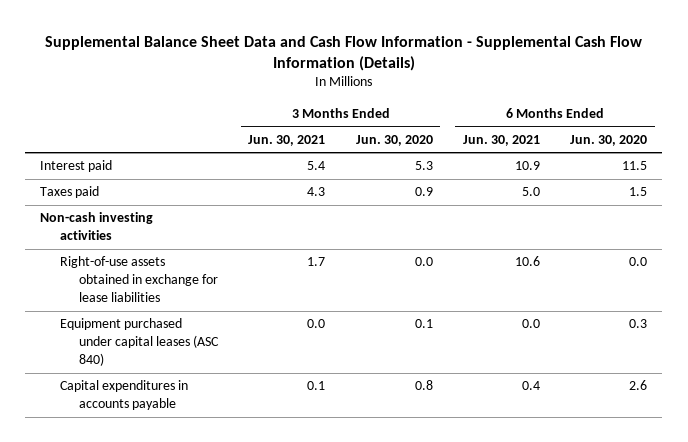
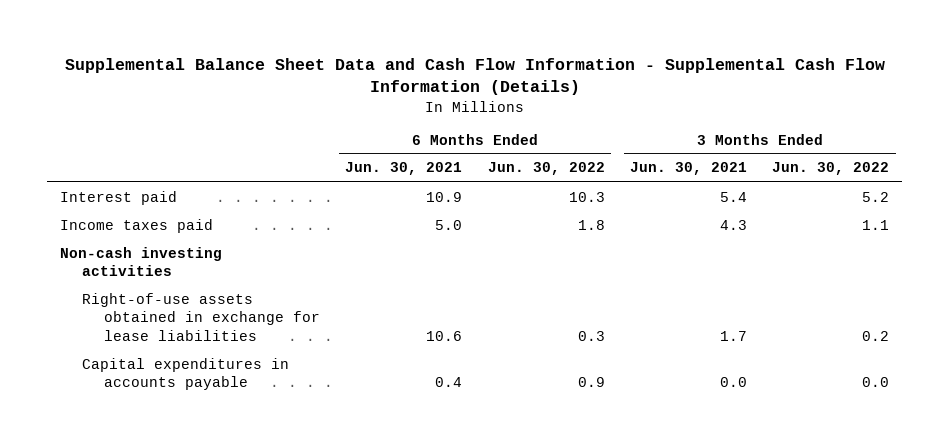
- | 3 Months Ended Jun. 30, 2021 | 3 Months Ended Jun. 30, 2020 | 6 Months Ended Jun. 30, 2021 | 6 Months Ended Jun. 30, 2020
+ | 6 Months Ended Jun. 30, 2021 | 6 Months Ended Jun. 30, 2022 | 3 Months Ended Jun. 30, 2021 | 3 Months Ended Jun. 30, 2022
- Taxes paid | 4.3 | 0.9 | 5.0 | 1.5
+ Income taxes paid | 5.0 | 1.8 | 4.3 | 1.1
- Equipment purchased under capital leases (ASC 840) | 0.0 | 0.1 | 0.0 | 0.3
- Capital expenditures in accounts payable | 0.1 | 0.8 | 0.4 | 2.6
+ Capital expenditures in accounts payable | 0.4 | 0.9 | 0.0 | 0.0

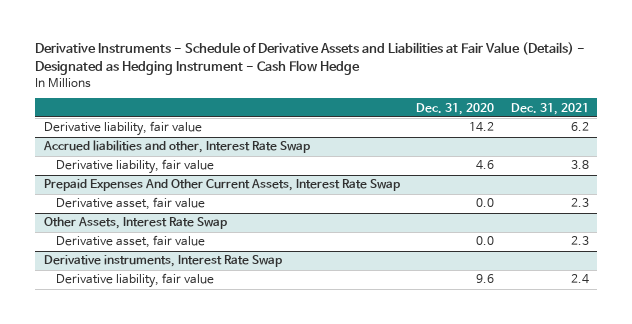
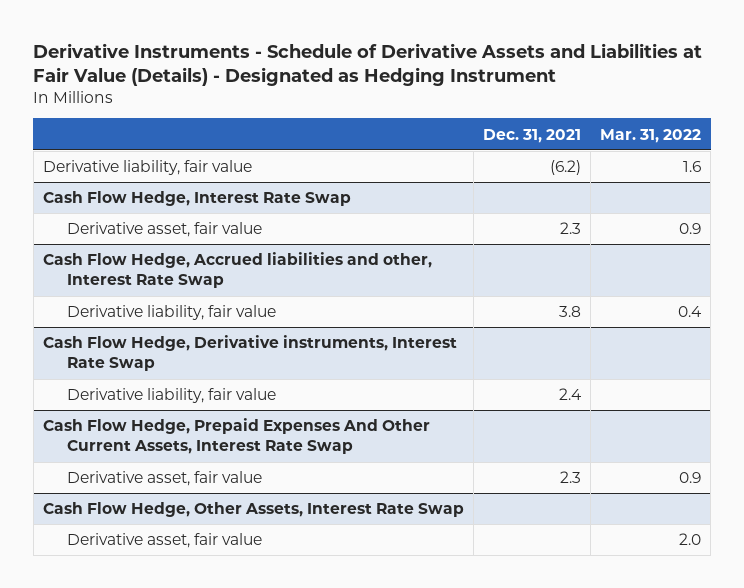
- Derivative Instruments - Schedule of Derivative Assets and Liabilities at Fair Value (Details) - Designated as Hedging Instrument - Cash Flow Hedge
+ Derivative Instruments - Schedule of Derivative Assets and Liabilities at Fair Value (Details) - Designated as Hedging Instrument
- | Dec. 31, 2020 | Dec. 31, 2021
+ | Dec. 31, 2021 | Mar. 31, 2022
- Derivative liability, fair value | 14.2 | 6.2
- Accrued liabilities and other, Interest Rate Swap
- Derivative liability, fair value | 4.6 | 3.8
- Prepaid Expenses And Other Current Assets, Interest Rate Swap
- Derivative asset, fair value | 0.0 | 2.3
- Other Assets, Interest Rate Swap
+ Derivative liability, fair value | (6.2) | 1.6
+ Cash Flow Hedge, Interest Rate Swap
- Derivative instruments, Interest Rate Swap
+ Cash Flow Hedge, Accrued liabilities and other, Interest Rate Swap
+ Derivative liability, fair value | 3.8 | 0.4
+ Cash Flow Hedge, Derivative instruments, Interest Rate Swap
+ Cash Flow Hedge, Prepaid Expenses And Other Current Assets, Interest Rate Swap
+ Derivative asset, fair value | 2.3 | 0.9
+ Cash Flow Hedge, Other Assets, Interest Rate Swap
+ Derivative asset, fair value | | 2.0

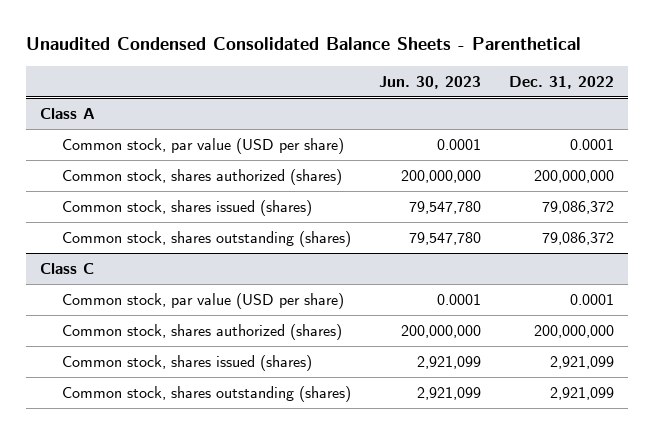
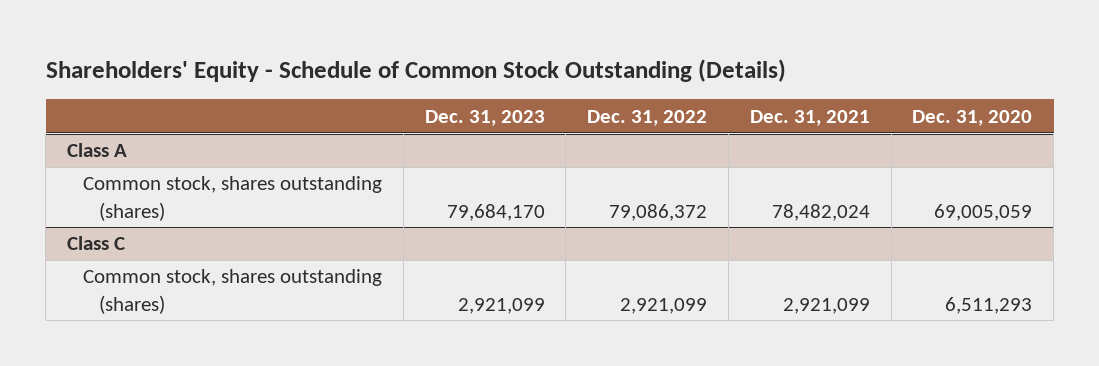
- Unaudited Condensed Consolidated Balance Sheets - Parenthetical
+ Shareholders' Equity - Schedule of Common Stock Outstanding (Details)
- | Jun. 30, 2023 | Dec. 31, 2022
+ | Dec. 31, 2023 | Dec. 31, 2022 | Dec. 31, 2021 | Dec. 31, 2020
@ Class A
- Common stock, par value (USD per share) | 0.0001 | 0.0001
- Common stock, shares authorized (shares) | 200,000,000 | 200,000,000
- Common stock, shares issued (shares) | 79,547,780 | 79,086,372
@ Class C
- Common stock, par value (USD per share) | 0.0001 | 0.0001
- Common stock, shares authorized (shares) | 200,000,000 | 200,000,000
- Common stock, shares issued (shares) | 2,921,099 | 2,921,099

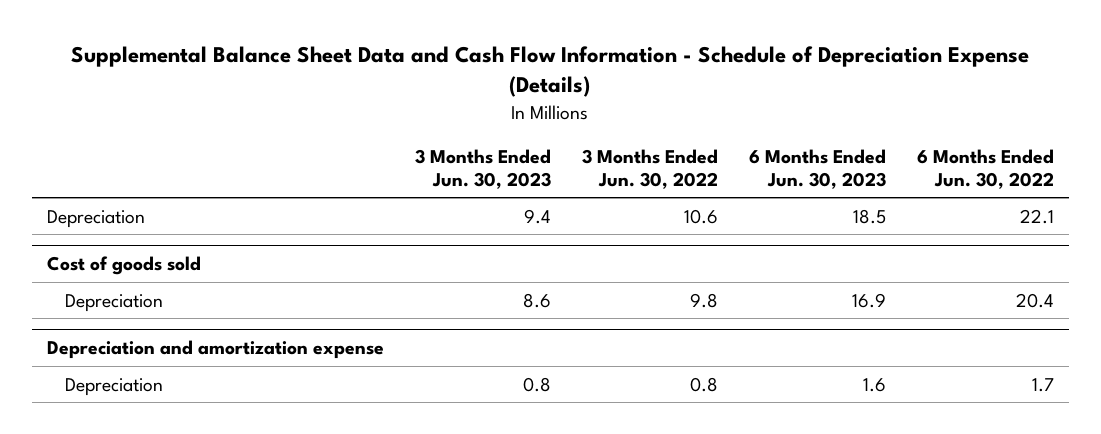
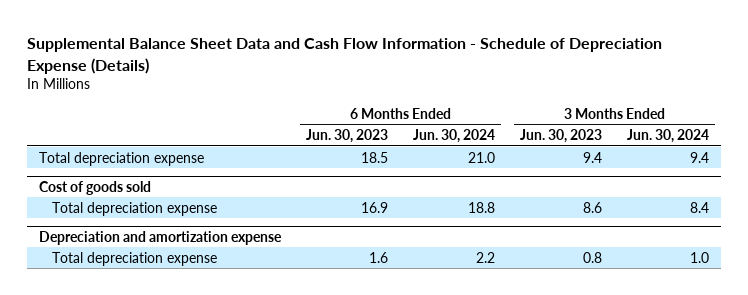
- | 3 Months Ended Jun. 30, 2023 | 3 Months Ended Jun. 30, 2022 | 6 Months Ended Jun. 30, 2023 | 6 Months Ended Jun. 30, 2022
+ | 6 Months Ended Jun. 30, 2023 | 6 Months Ended Jun. 30, 2024 | 3 Months Ended Jun. 30, 2023 | 3 Months Ended Jun. 30, 2024
- Depreciation | 9.4 | 10.6 | 18.5 | 22.1
+ Total depreciation expense | 18.5 | 21.0 | 9.4 | 9.4
@ Cost of goods sold
- Depreciation | 8.6 | 9.8 | 16.9 | 20.4
+ Total depreciation expense | 16.9 | 18.8 | 8.6 | 8.4
@ Depreciation and amortization expense
- Depreciation | 0.8 | 0.8 | 1.6 | 1.7
+ Total depreciation expense | 1.6 | 2.2 | 0.8 | 1.0

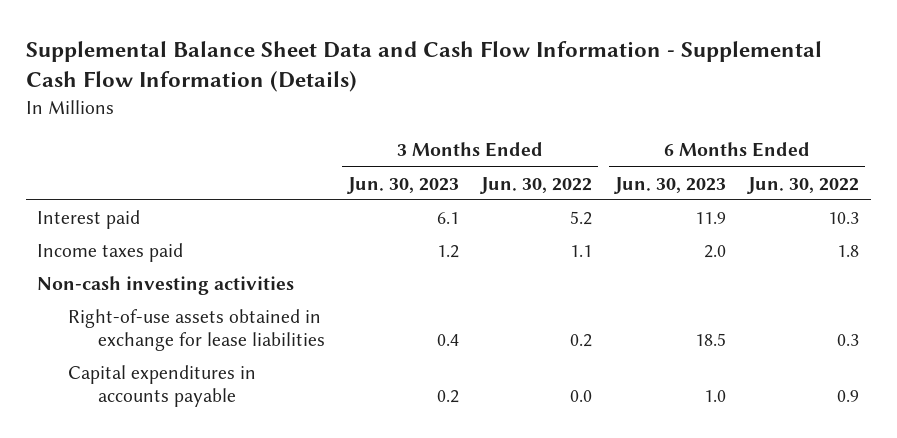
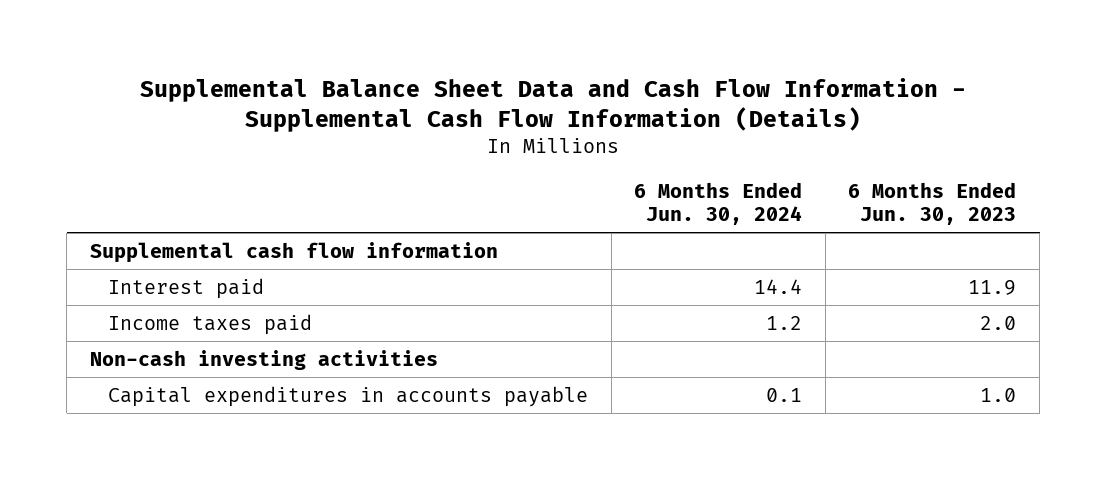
- | 3 Months Ended Jun. 30, 2023 | 3 Months Ended Jun. 30, 2022 | 6 Months Ended Jun. 30, 2023 | 6 Months Ended Jun. 30, 2022
+ | 6 Months Ended Jun. 30, 2024 | 6 Months Ended Jun. 30, 2023
+ Supplemental cash flow information
- Right-of-use assets obtained in exchange for lease liabilities | 0.4 | 0.2 | 18.5 | 0.3

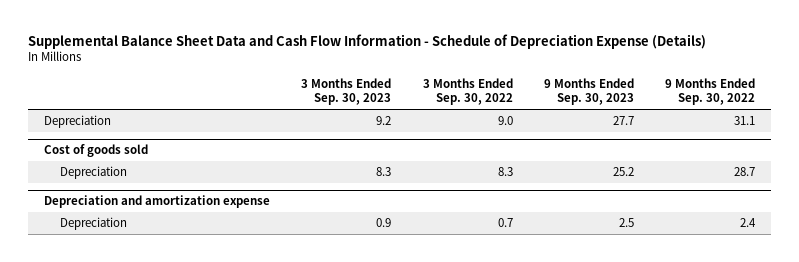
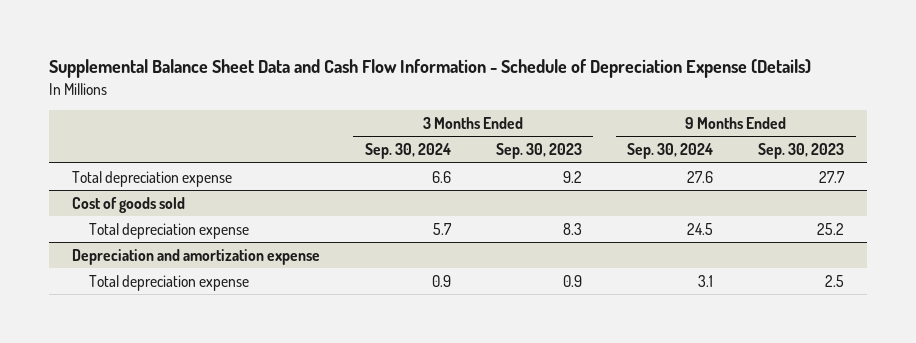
- | 3 Months Ended Sep. 30, 2023 | 3 Months Ended Sep. 30, 2022 | 9 Months Ended Sep. 30, 2023 | 9 Months Ended Sep. 30, 2022
+ | 3 Months Ended Sep. 30, 2024 | 3 Months Ended Sep. 30, 2023 | 9 Months Ended Sep. 30, 2024 | 9 Months Ended Sep. 30, 2023
- Depreciation | 9.2 | 9.0 | 27.7 | 31.1
+ Total depreciation expense | 6.6 | 9.2 | 27.6 | 27.7
@ Cost of goods sold
- Depreciation | 8.3 | 8.3 | 25.2 | 28.7
+ Total depreciation expense | 5.7 | 8.3 | 24.5 | 25.2
@ Depreciation and amortization expense
- Depreciation | 0.9 | 0.7 | 2.5 | 2.4
+ Total depreciation expense | 0.9 | 0.9 | 3.1 | 2.5

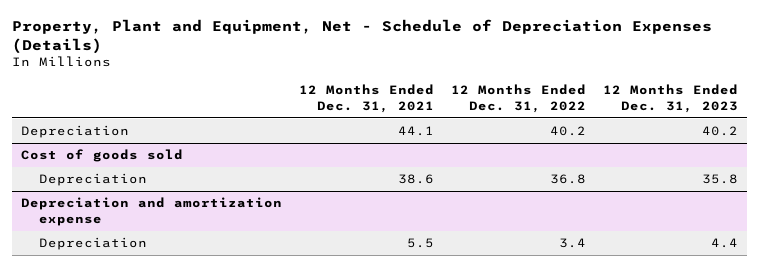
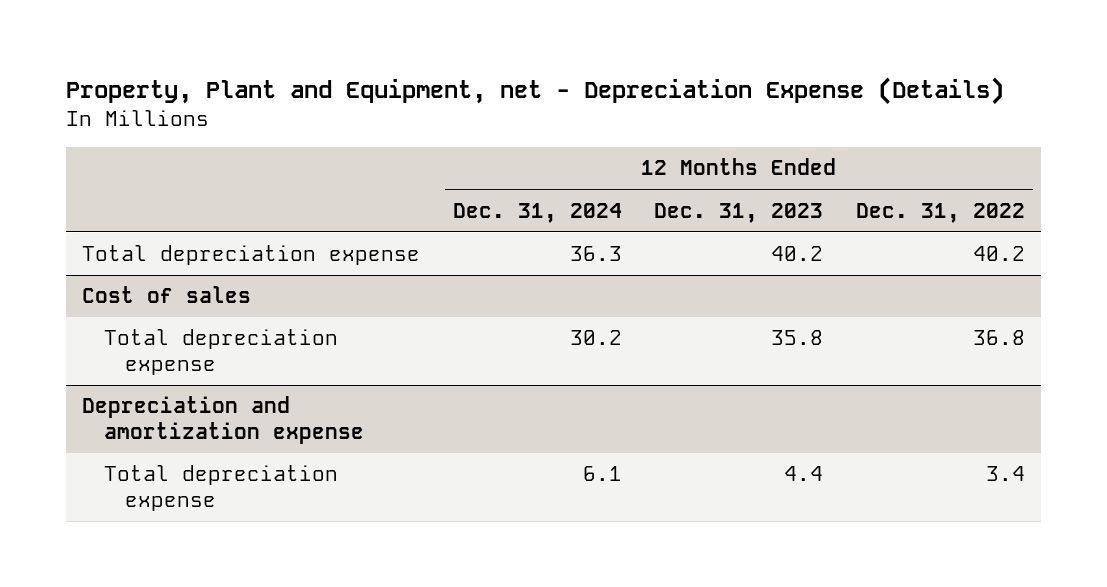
- Property, Plant and Equipment, Net - Schedule of Depreciation Expenses (Details)
+ Property, Plant and Equipment, net - Depreciation Expense (Details)
- | 12 Months Ended Dec. 31, 2021 | 12 Months Ended Dec. 31, 2022 | 12 Months Ended Dec. 31, 2023
+ | 12 Months Ended Dec. 31, 2024 | 12 Months Ended Dec. 31, 2023 | 12 Months Ended Dec. 31, 2022
- Depreciation | 44.1 | 40.2 | 40.2
- Cost of goods sold
- Depreciation | 38.6 | 36.8 | 35.8
+ Total depreciation expense | 36.3 | 40.2 | 40.2
+ Cost of sales
+ Total depreciation expense | 30.2 | 35.8 | 36.8
@ Depreciation and amortization expense
- Depreciation | 5.5 | 3.4 | 4.4
+ Total depreciation expense | 6.1 | 4.4 | 3.4

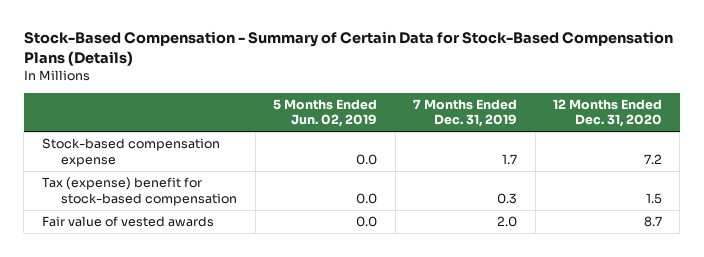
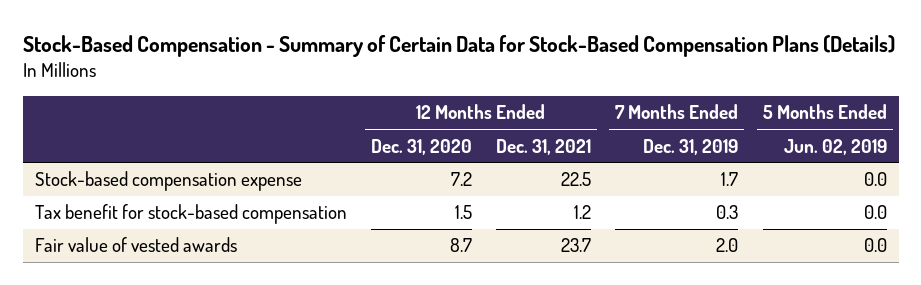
- | 5 Months Ended Jun. 02, 2019 | 7 Months Ended Dec. 31, 2019 | 12 Months Ended Dec. 31, 2020
+ | 12 Months Ended Dec. 31, 2020 | 12 Months Ended Dec. 31, 2021 | 7 Months Ended Dec. 31, 2019 | 5 Months Ended Jun. 02, 2019
- Tax (expense) benefit for stock-based compensation | 0.0 | 0.3 | 1.5
+ Tax benefit for stock-based compensation | 1.5 | 1.2 | 0.3 | 0.0

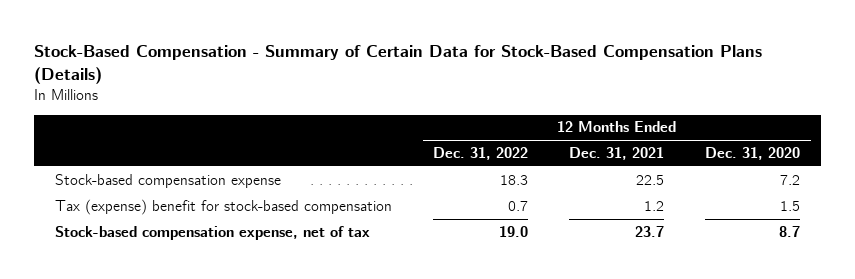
- | 12 Months Ended Dec. 31, 2020 | 12 Months Ended Dec. 31, 2021 | 7 Months Ended Dec. 31, 2019 | 5 Months Ended Jun. 02, 2019
+ | 12 Months Ended Dec. 31, 2022 | 12 Months Ended Dec. 31, 2021 | 12 Months Ended Dec. 31, 2020
- Tax benefit for stock-based compensation | 1.5 | 1.2 | 0.3 | 0.0
- Fair value of vested awards | 8.7 | 23.7 | 2.0 | 0.0
+ Tax (expense) benefit for stock-based compensation | 0.7 | 1.2 | 1.5
+ Stock-based compensation expense, net of tax | 19.0 | 23.7 | 8.7

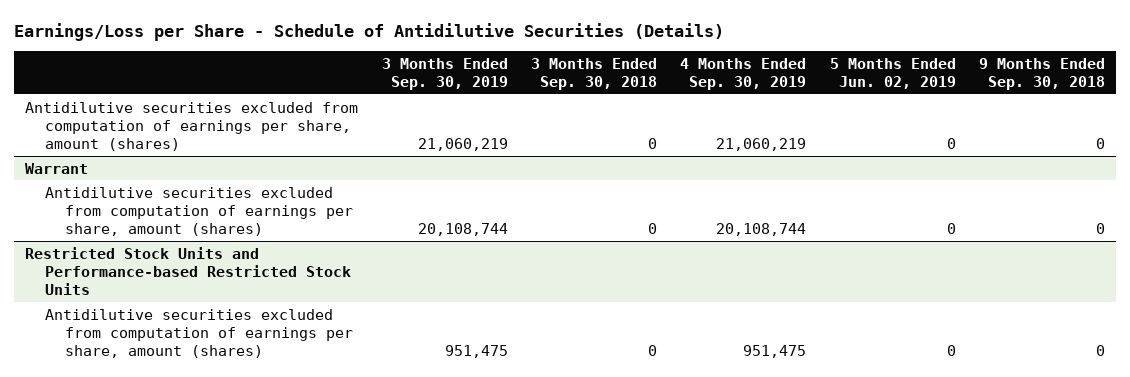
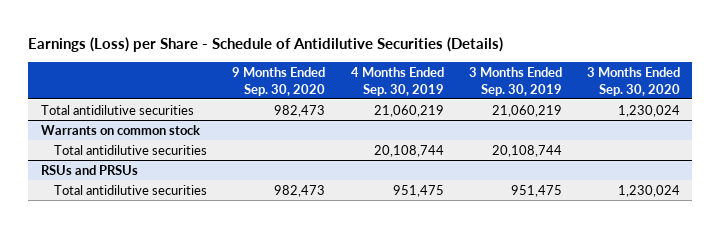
- Earnings/Loss per Share - Schedule of Antidilutive Securities (Details)
+ Earnings (Loss) per Share - Schedule of Antidilutive Securities (Details)
- | 3 Months Ended Sep. 30, 2019 | 3 Months Ended Sep. 30, 2018 | 4 Months Ended Sep. 30, 2019 | 5 Months Ended Jun. 02, 2019 | 9 Months Ended Sep. 30, 2018
+ | 9 Months Ended Sep. 30, 2020 | 4 Months Ended Sep. 30, 2019 | 3 Months Ended Sep. 30, 2019 | 3 Months Ended Sep. 30, 2020
- Antidilutive securities excluded from computation of earnings per share, amount (shares) | 21,060,219 | 0 | 21,060,219 | 0 | 0
- Warrant
- Antidilutive securities excluded from computation of earnings per share, amount (shares) | 20,108,744 | 0 | 20,108,744 | 0 | 0
- Restricted Stock Units and Performance-based Restricted Stock Units
- Antidilutive securities excluded from computation of earnings per share, amount (shares) | 951,475 | 0 | 951,475 | 0 | 0
+ Total antidilutive securities | 982,473 | 21,060,219 | 21,060,219 | 1,230,024
+ Warrants on common stock
+ Total antidilutive securities | | 20,108,744 | 20,108,744 |
+ RSUs and PRSUs
+ Total antidilutive securities | 982,473 | 951,475 | 951,475 | 1,230,024

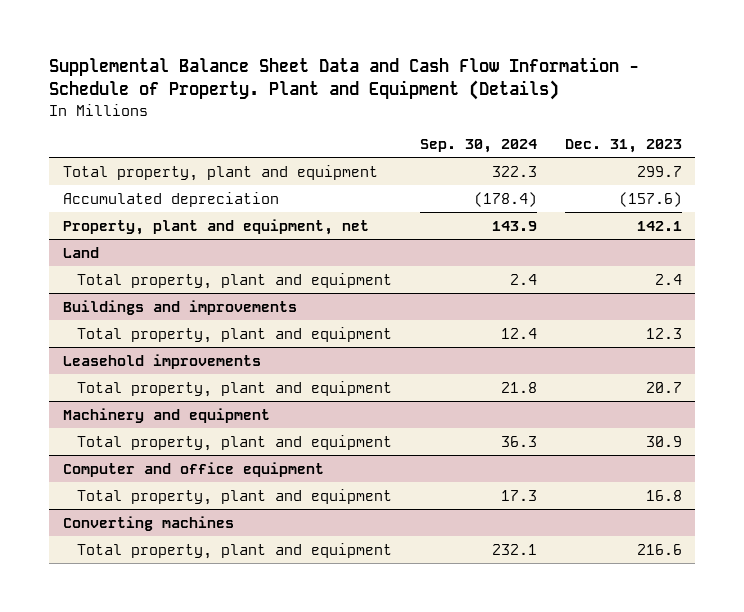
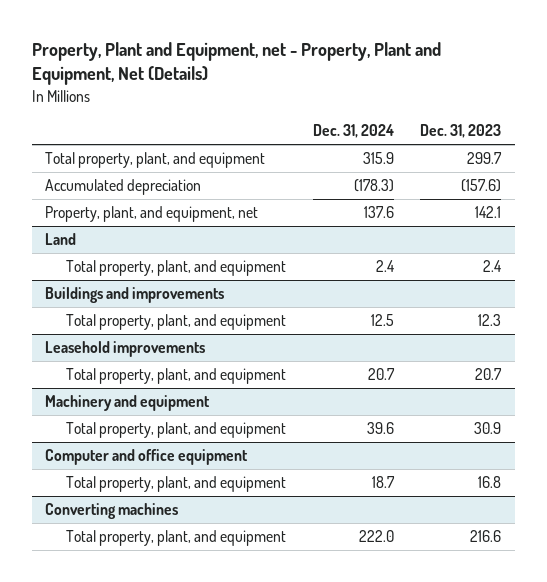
- Supplemental Balance Sheet Data and Cash Flow Information - Schedule of Property. Plant and Equipment (Details)
+ Property, Plant and Equipment, net - Property, Plant and Equipment, Net (Details)
- | Sep. 30, 2024 | Dec. 31, 2023
+ | Dec. 31, 2024 | Dec. 31, 2023
- Total property, plant and equipment | 322.3 | 299.7
+ Total property, plant, and equipment | 315.9 | 299.7
- Property, plant and equipment, net | 143.9 | 142.1
+ Property, plant, and equipment, net | 137.6 | 142.1
@ Land
- Total property, plant and equipment | 2.4 | 2.4
+ Total property, plant, and equipment | 2.4 | 2.4
@ Buildings and improvements
- Total property, plant and equipment | 12.4 | 12.3
+ Total property, plant, and equipment | 12.5 | 12.3
@ Leasehold improvements
- Total property, plant and equipment | 21.8 | 20.7
+ Total property, plant, and equipment | 20.7 | 20.7
@ Machinery and equipment
- Total property, plant and equipment | 36.3 | 30.9
+ Total property, plant, and equipment | 39.6 | 30.9
@ Computer and office equipment
- Total property, plant and equipment | 17.3 | 16.8
+ Total property, plant, and equipment | 18.7 | 16.8
@ Converting machines
- Total property, plant and equipment | 232.1 | 216.6
+ Total property, plant, and equipment | 222.0 | 216.6

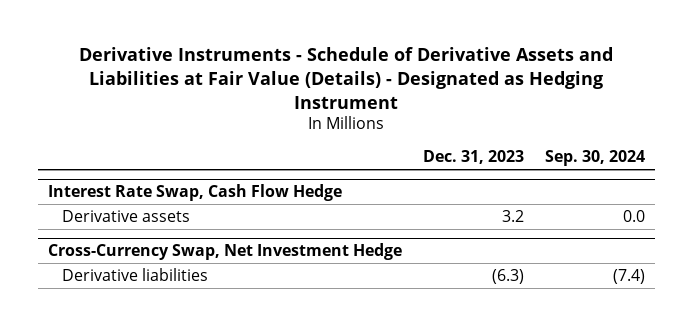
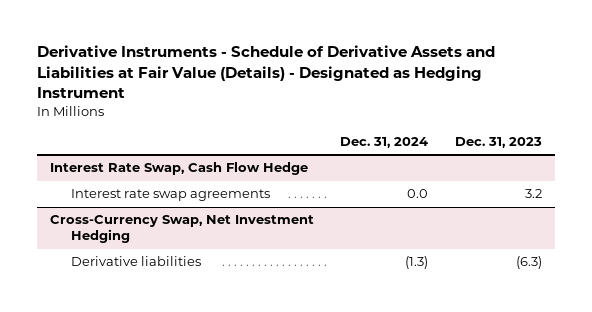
- | Dec. 31, 2023 | Sep. 30, 2024
+ | Dec. 31, 2024 | Dec. 31, 2023
@ Interest Rate Swap, Cash Flow Hedge
- Derivative assets | 3.2 | 0.0
- Cross-Currency Swap, Net Investment Hedge
@ Interest Rate Swap, Cash Flow Hedge
+ Interest rate swap agreements | 0.0 | 3.2
+ Cross-Currency Swap, Net Investment Hedging

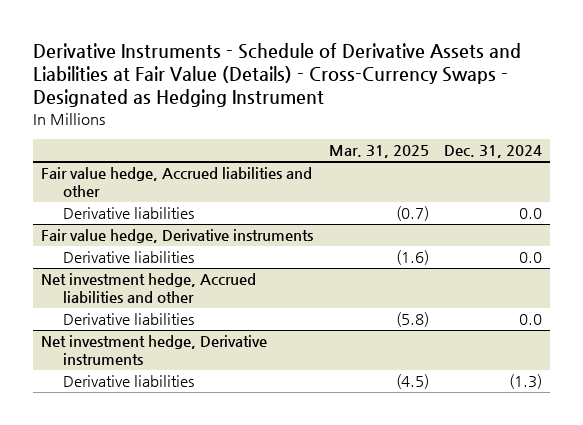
- Derivative Instruments - Schedule of Derivative Assets and Liabilities at Fair Value (Details) - Designated as Hedging Instrument
+ Derivative Instruments - Schedule of Derivative Assets and Liabilities at Fair Value (Details) - Cross-Currency Swaps - Designated as Hedging Instrument
- | Dec. 31, 2024 | Dec. 31, 2023
+ | Mar. 31, 2025 | Dec. 31, 2024
- Interest Rate Swap, Cash Flow Hedge
- Interest rate swap agreements | 0.0 | 3.2
- Cross-Currency Swap, Net Investment Hedging
+ Fair value hedge, Accrued liabilities and other
+ Derivative liabilities | (0.7) | 0.0
+ Fair value hedge, Derivative instruments
+ Derivative liabilities | (1.6) | 0.0
+ Net investment hedge, Accrued liabilities and other
+ Derivative liabilities | (5.8) | 0.0
+ Net investment hedge, Derivative instruments

